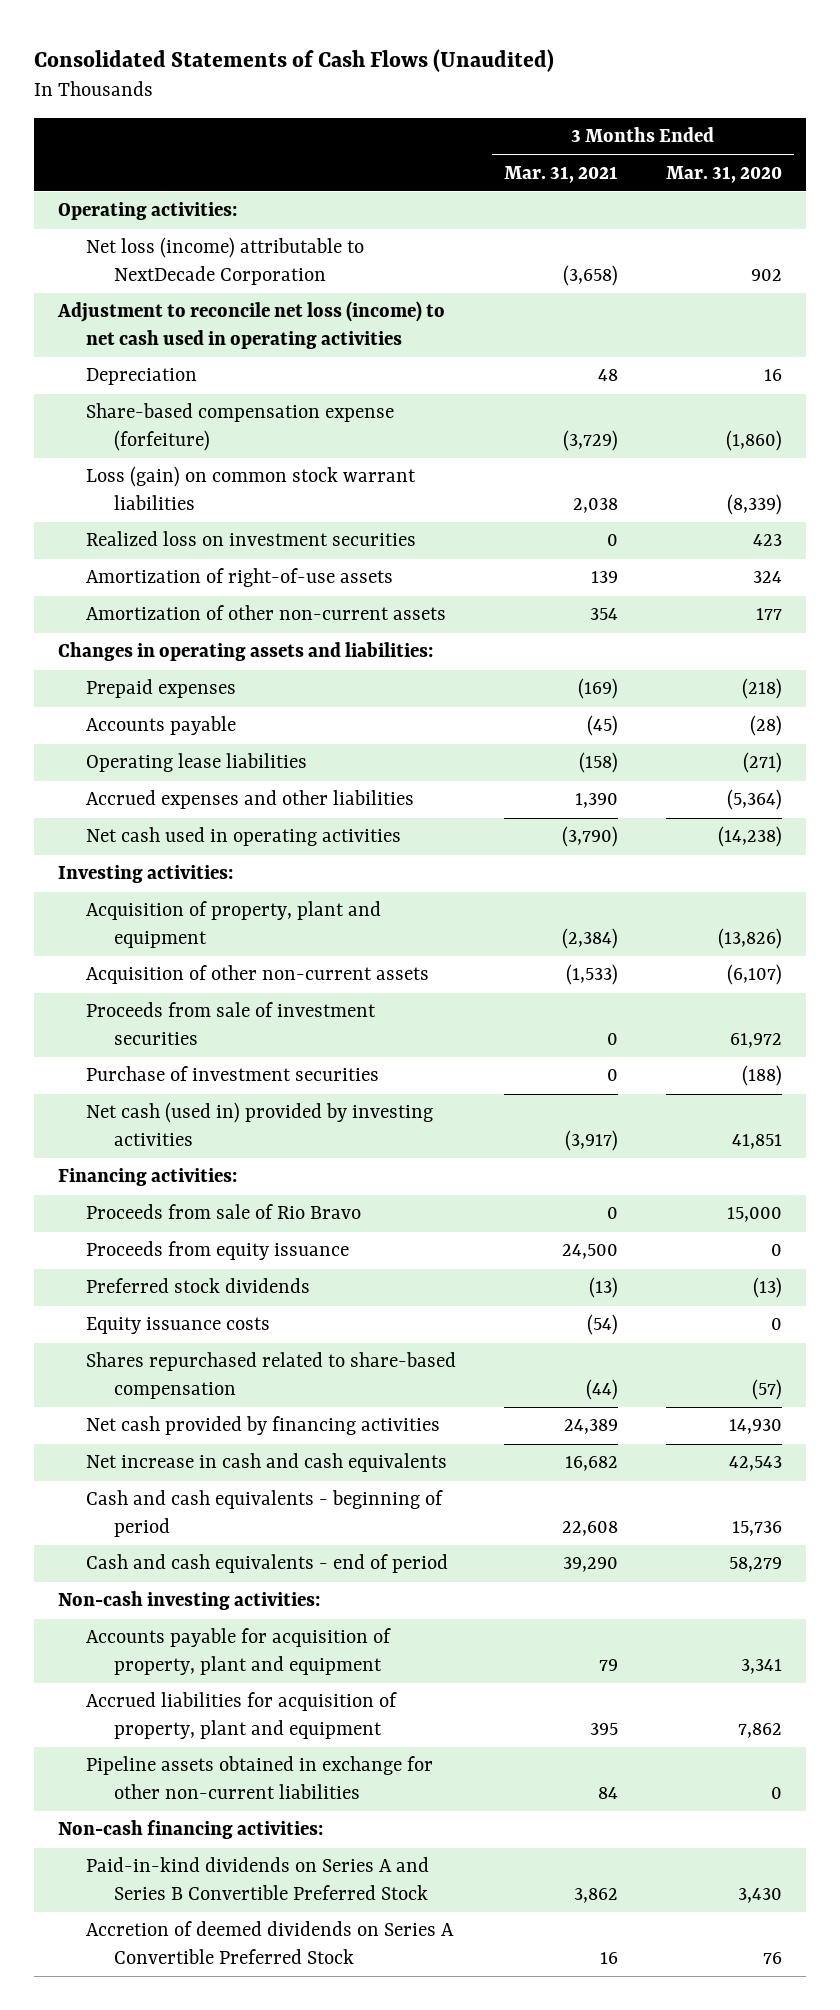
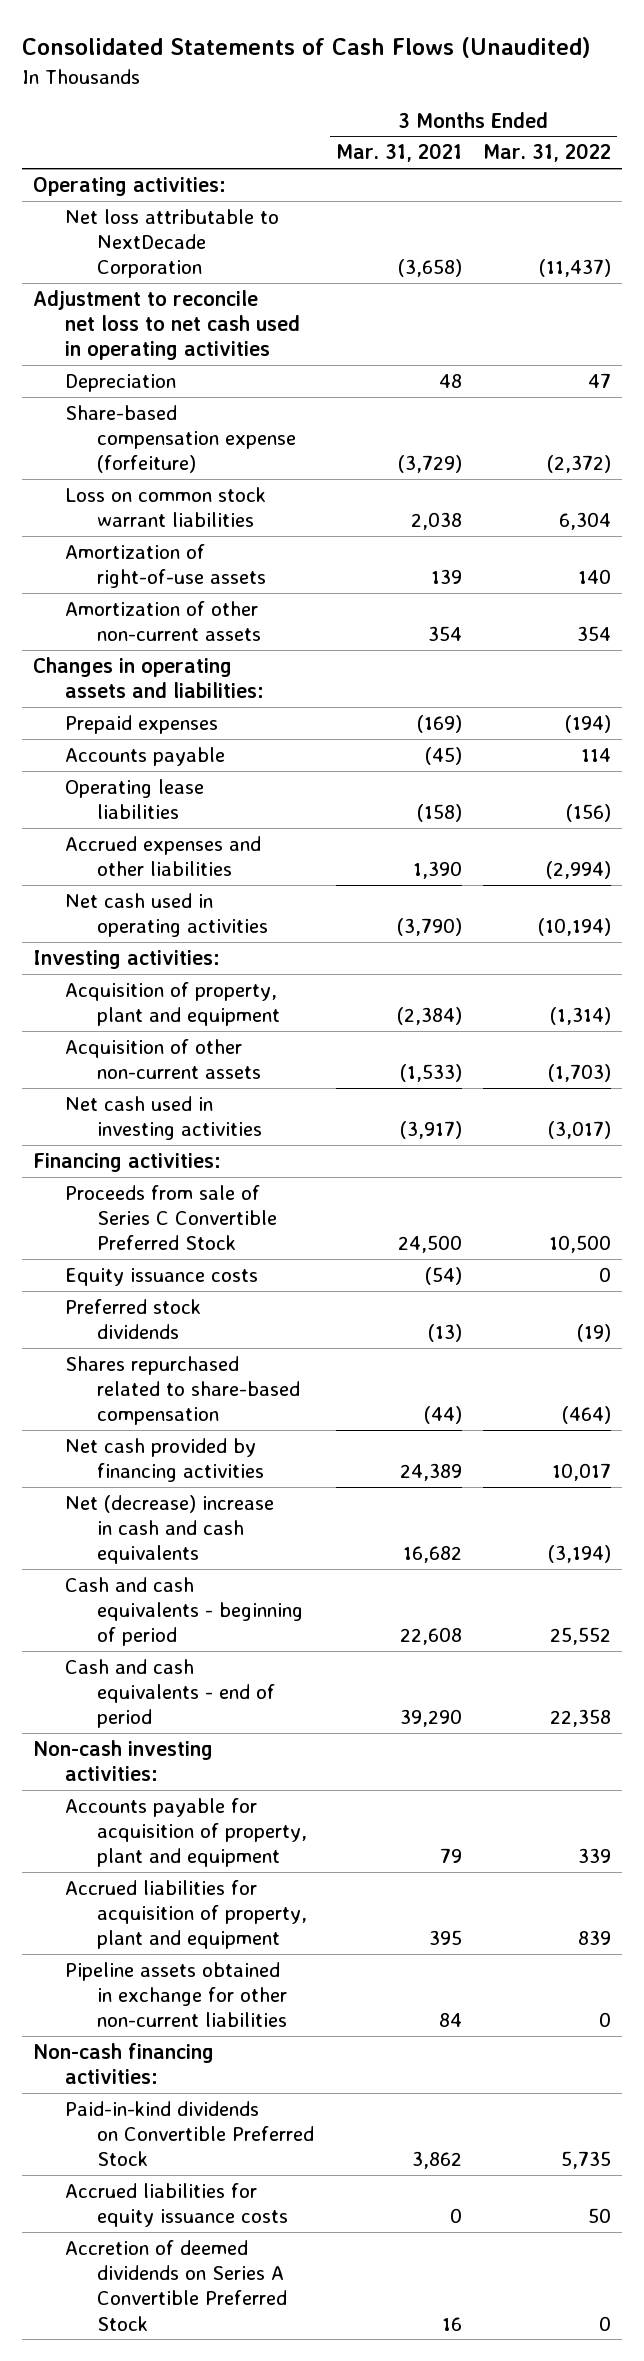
- | 3 Months Ended Mar. 31, 2021 | 3 Months Ended Mar. 31, 2020
+ | 3 Months Ended Mar. 31, 2021 | 3 Months Ended Mar. 31, 2022
- Net loss (income) attributable to NextDecade Corporation | (3,658) | 902
- Adjustment to reconcile net loss (income) to net cash used in operating activities
+ Net loss attributable to NextDecade Corporation | (3,658) | (11,437)
+ Adjustment to reconcile net loss to net cash used in operating activities
- Loss (gain) on common stock warrant liabilities | 2,038 | (8,339)
- Realized loss on investment securities | 0 | 423
+ Loss on common stock warrant liabilities | 2,038 | 6,304
- Proceeds from sale of investment securities | 0 | 61,972
- Purchase of investment securities | 0 | (188)
- Net cash (used in) provided by investing activities | (3,917) | 41,851
+ Net cash used in investing activities | (3,917) | (3,017)
- Proceeds from sale of Rio Bravo | 0 | 15,000
- Proceeds from equity issuance | 24,500 | 0
+ Proceeds from sale of Series C Convertible Preferred Stock | 24,500 | 10,500
moved down: Preferred stock dividends | (13) | (19)
- Net increase in cash and cash equivalents | 16,682 | 42,543
+ Net (decrease) increase in cash and cash equivalents | 16,682 | (3,194)
- Paid-in-kind dividends on Series A and Series B Convertible Preferred Stock | 3,862 | 3,430
+ Paid-in-kind dividends on Convertible Preferred Stock | 3,862 | 5,735
+ Accrued liabilities for equity issuance costs | 0 | 50

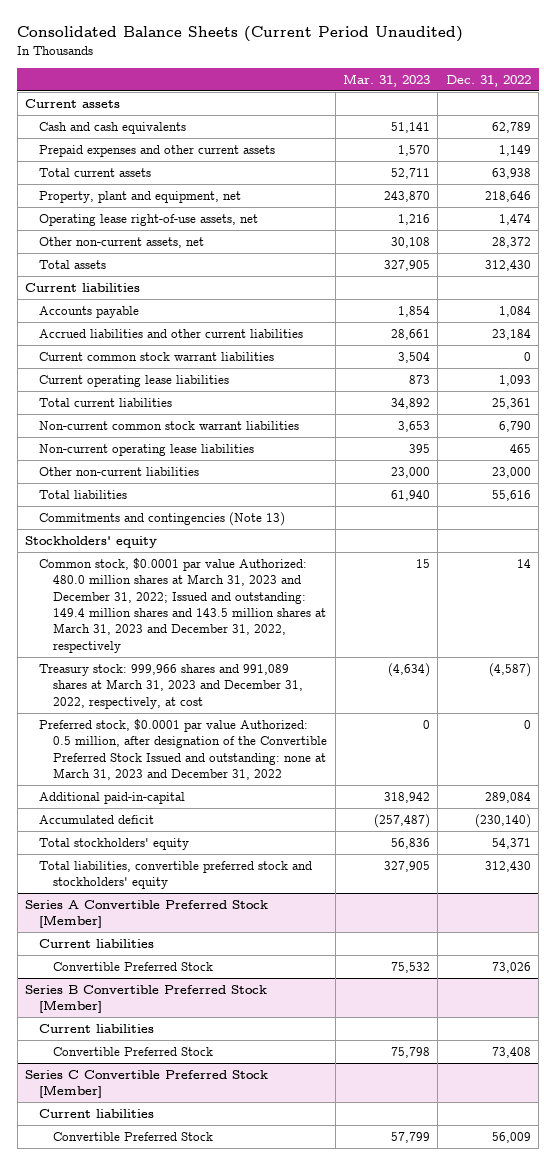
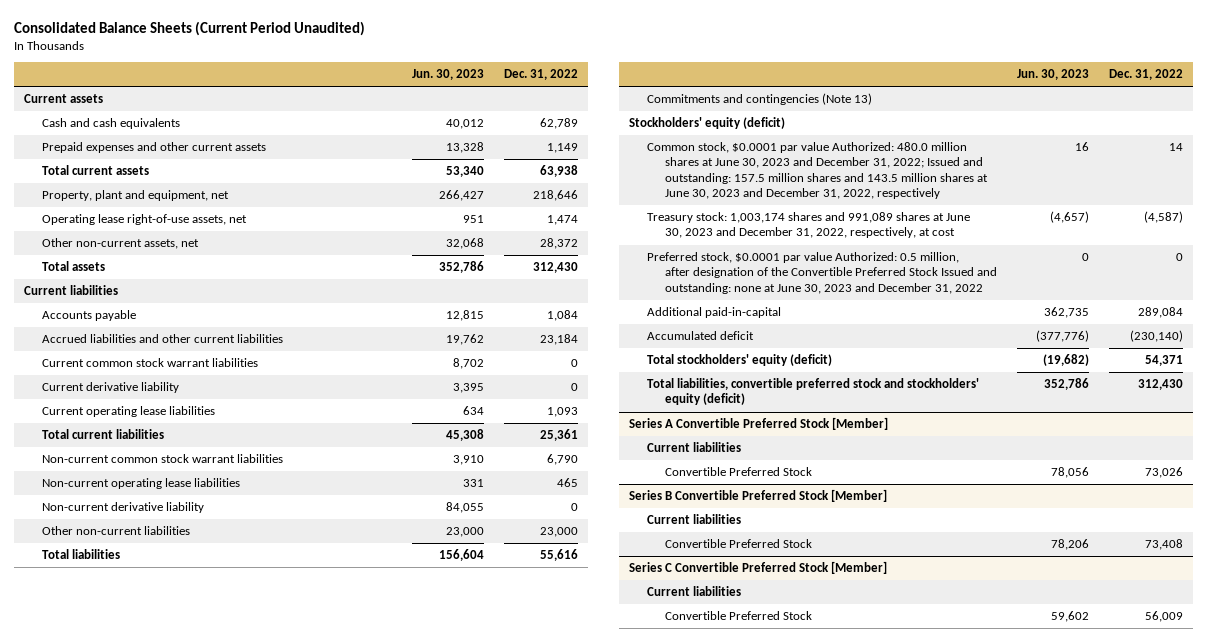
- | Mar. 31, 2023 | Dec. 31, 2022
+ | Jun. 30, 2023 | Dec. 31, 2022
+ Current derivative liability | 3,395 | 0
+ Non-current derivative liability | 84,055 | 0
- Stockholders' equity
- Common stock, $0.0001 par value Authorized: 480.0 million shares at March 31, 2023 and December 31, 2022; Issued and outstanding: 149.4 million shares and 143.5 million shares at March 31, 2023 and December 31, 2022, respectively | 15 | 14
- Treasury stock: 999,966 shares and 991,089 shares at March 31, 2023 and December 31, 2022, respectively, at cost | (4,634) | (4,587)
- Preferred stock, $0.0001 par value Authorized: 0.5 million, after designation of the Convertible Preferred Stock Issued and outstanding: none at March 31, 2023 and December 31, 2022 | 0 | 0
+ Stockholders' equity (deficit)
+ Common stock, $0.0001 par value Authorized: 480.0 million shares at June 30, 2023 and December 31, 2022; Issued and outstanding: 157.5 million shares and 143.5 million shares at June 30, 2023 and December 31, 2022, respectively | 16 | 14
+ Treasury stock: 1,003,174 shares and 991,089 shares at June 30, 2023 and December 31, 2022, respectively, at cost | (4,657) | (4,587)
+ Preferred stock, $0.0001 par value Authorized: 0.5 million, after designation of the Convertible Preferred Stock Issued and outstanding: none at June 30, 2023 and December 31, 2022 | 0 | 0
- Total stockholders' equity | 56,836 | 54,371
- Total liabilities, convertible preferred stock and stockholders' equity | 327,905 | 312,430
+ Total stockholders' equity (deficit) | (19,682) | 54,371
+ Total liabilities, convertible preferred stock and stockholders' equity (deficit) | 352,786 | 312,430

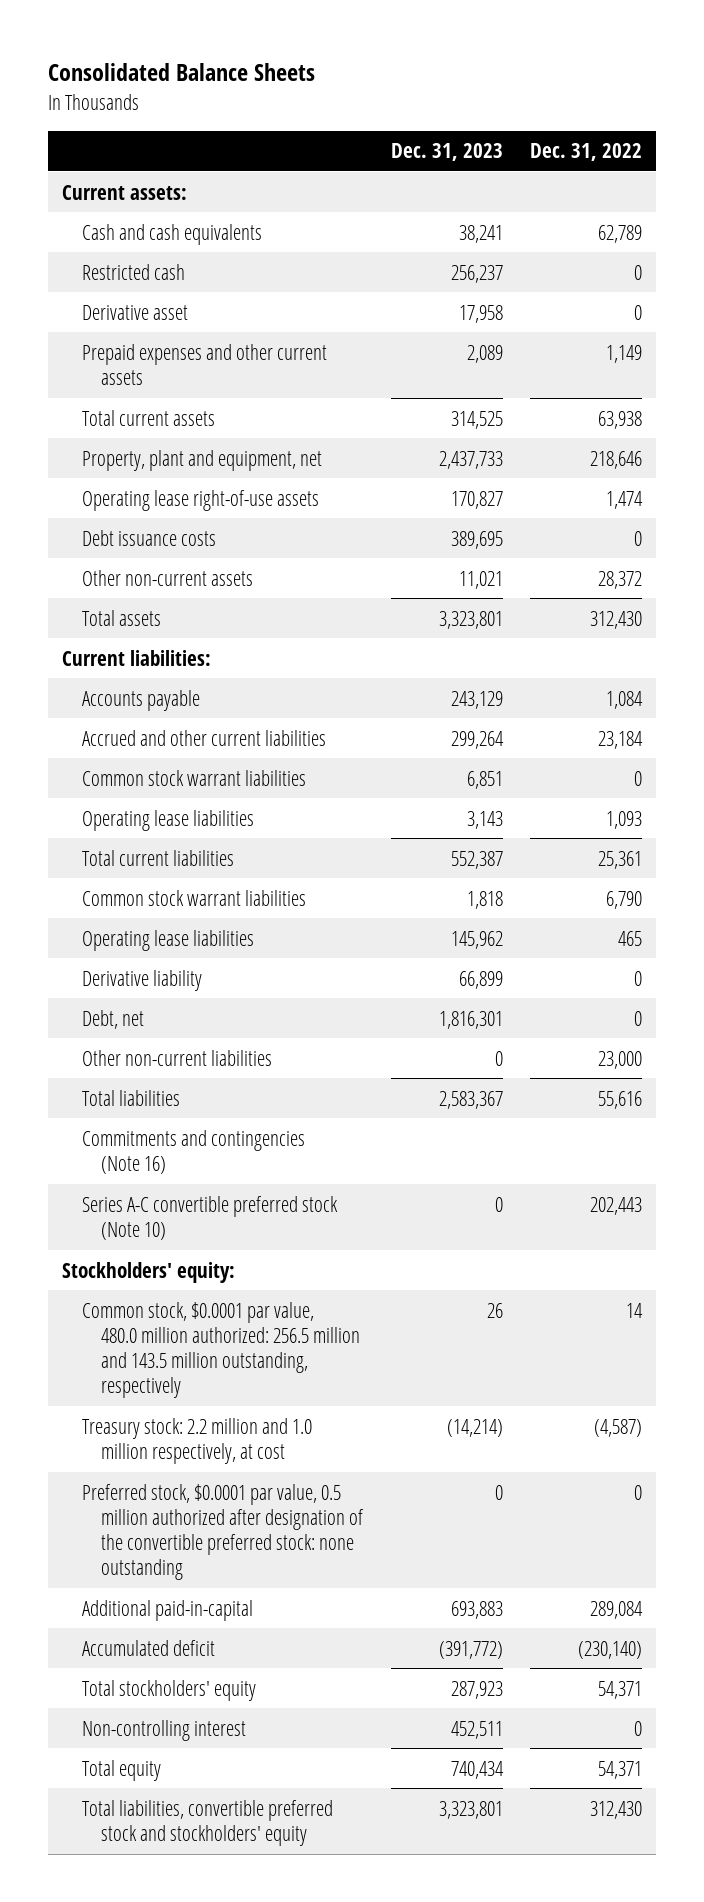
- Consolidated Balance Sheets (Current Period Unaudited)
+ Consolidated Balance Sheets
- | Jun. 30, 2023 | Dec. 31, 2022
+ | Dec. 31, 2023 | Dec. 31, 2022
- Current assets
+ Current assets:
+ Restricted cash | 256,237 | 0
+ Derivative asset | 17,958 | 0
- Operating lease right-of-use assets, net | 951 | 1,474
- Other non-current assets, net | 32,068 | 28,372
+ Operating lease right-of-use assets | 170,827 | 1,474
+ Debt issuance costs | 389,695 | 0
+ Other non-current assets | 11,021 | 28,372
- Current liabilities
+ Current liabilities:
- Accrued liabilities and other current liabilities | 19,762 | 23,184
- Current common stock warrant liabilities | 8,702 | 0
- Current derivative liability | 3,395 | 0
- Current operating lease liabilities | 634 | 1,093
+ Accrued and other current liabilities | 299,264 | 23,184
+ Common stock warrant liabilities | 6,851 | 0
+ Operating lease liabilities | 3,143 | 1,093
- Non-current common stock warrant liabilities | 3,910 | 6,790
- Non-current operating lease liabilities | 331 | 465
- Non-current derivative liability | 84,055 | 0
+ Common stock warrant liabilities | 1,818 | 6,790
+ Operating lease liabilities | 145,962 | 465
+ Derivative liability | 66,899 | 0
+ Debt, net | 1,816,301 | 0
- Commitments and contingencies (Note 13)
- Stockholders' equity (deficit)
- Common stock, $0.0001 par value Authorized: 480.0 million shares at June 30, 2023 and December 31, 2022; Issued and outstanding: 157.5 million shares and 143.5 million shares at June 30, 2023 and December 31, 2022, respectively | 16 | 14
- Treasury stock: 1,003,174 shares and 991,089 shares at June 30, 2023 and December 31, 2022, respectively, at cost | (4,657) | (4,587)
- Preferred stock, $0.0001 par value Authorized: 0.5 million, after designation of the Convertible Preferred Stock Issued and outstanding: none at June 30, 2023 and December 31, 2022 | 0 | 0
+ Commitments and contingencies (Note 16)
+ Series A-C convertible preferred stock (Note 10) | 0 | 202,443
+ Stockholders' equity:
+ Common stock, $0.0001 par value, 480.0 million authorized: 256.5 million and 143.5 million outstanding, respectively | 26 | 14
+ Treasury stock: 2.2 million and 1.0 million respectively, at cost | (14,214) | (4,587)
+ Preferred stock, $0.0001 par value, 0.5 million authorized after designation of the convertible preferred stock: none outstanding | 0 | 0
- Total stockholders' equity (deficit) | (19,682) | 54,371
- Total liabilities, convertible preferred stock and stockholders' equity (deficit) | 352,786 | 312,430
- Series A Convertible Preferred Stock [Member]
- Current liabilities
- Convertible Preferred Stock | 78,056 | 73,026
- Series B Convertible Preferred Stock [Member]
- Current liabilities
- Convertible Preferred Stock | 78,206 | 73,408
- Series C Convertible Preferred Stock [Member]
- Current liabilities
- Convertible Preferred Stock | 59,602 | 56,009
+ Total stockholders' equity | 287,923 | 54,371
+ Non-controlling interest | 452,511 | 0
+ Total equity | 740,434 | 54,371
+ Total liabilities, convertible preferred stock and stockholders' equity | 3,323,801 | 312,430

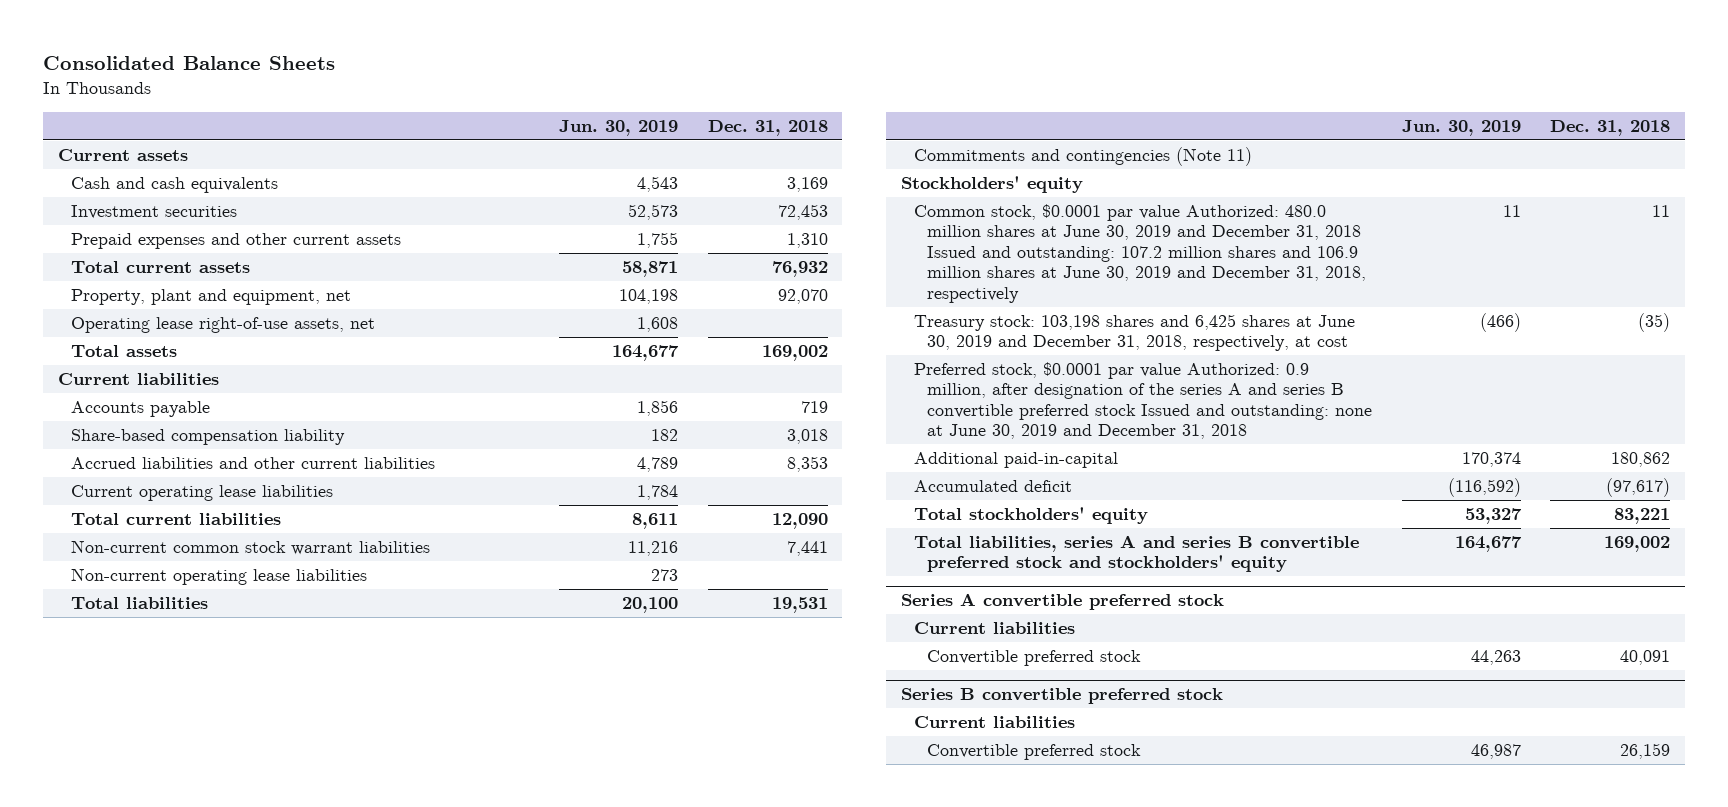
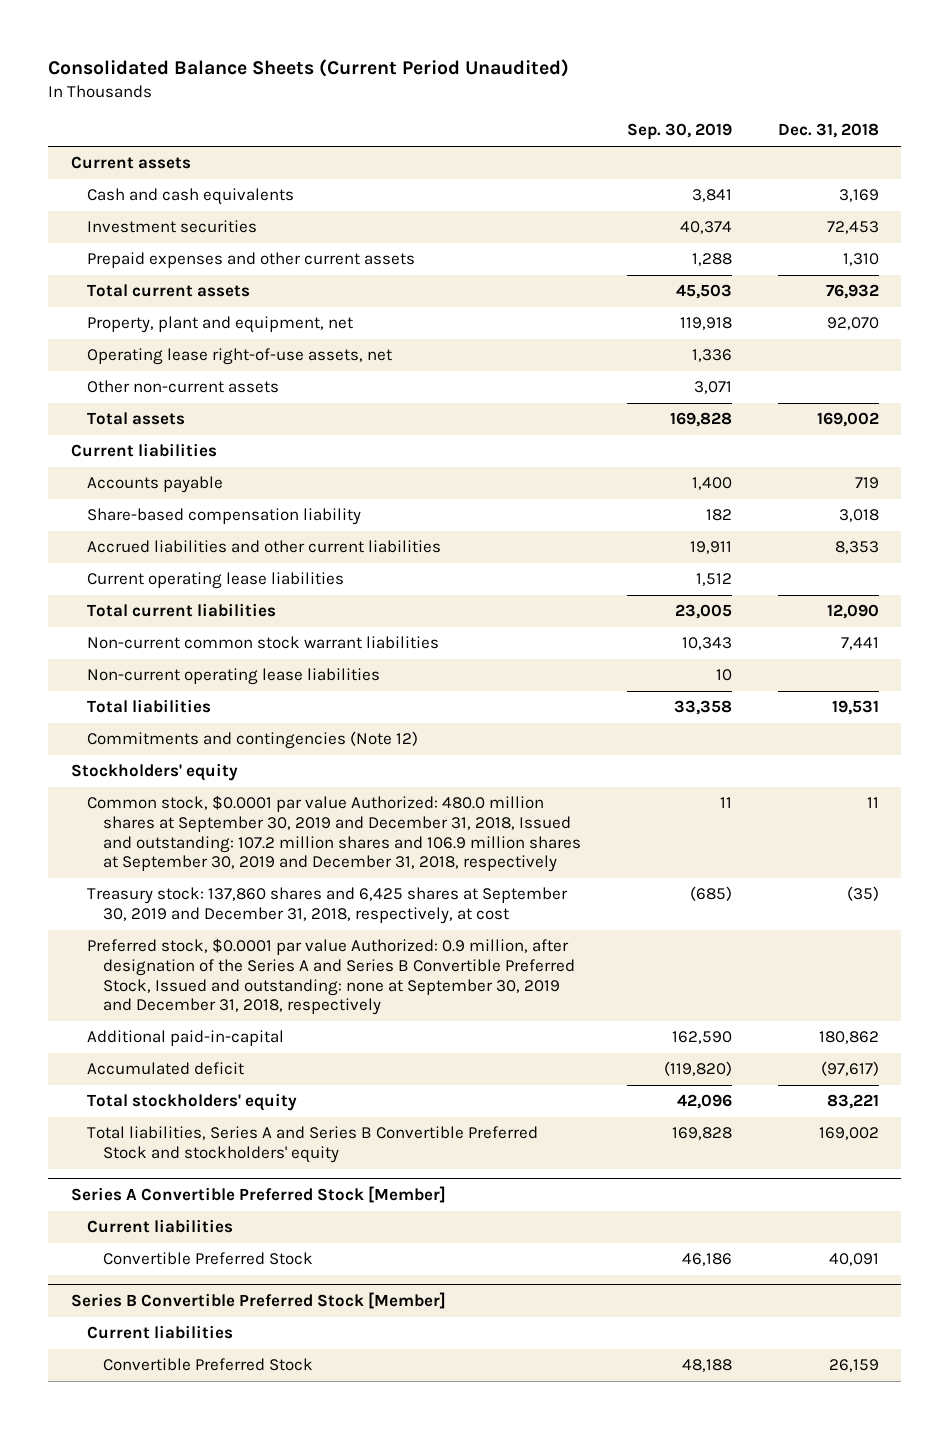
- Consolidated Balance Sheets
+ Consolidated Balance Sheets (Current Period Unaudited)
- | Jun. 30, 2019 | Dec. 31, 2018
+ | Sep. 30, 2019 | Dec. 31, 2018
+ Other non-current assets | 3,071 |
- Commitments and contingencies (Note 11)
+ Commitments and contingencies (Note 12)
- Common stock, $0.0001 par value Authorized: 480.0 million shares at June 30, 2019 and December 31, 2018 Issued and outstanding: 107.2 million shares and 106.9 million shares at June 30, 2019 and December 31, 2018, respectively | 11 | 11
- Treasury stock: 103,198 shares and 6,425 shares at June 30, 2019 and December 31, 2018, respectively, at cost | (466) | (35)
- Preferred stock, $0.0001 par value Authorized: 0.9 million, after designation of the series A and series B convertible preferred stock Issued and outstanding: none at June 30, 2019 and December 31, 2018
+ Common stock, $0.0001 par value Authorized: 480.0 million shares at September 30, 2019 and December 31, 2018, Issued and outstanding: 107.2 million shares and 106.9 million shares at September 30, 2019 and December 31, 2018, respectively | 11 | 11
+ Treasury stock: 137,860 shares and 6,425 shares at September 30, 2019 and December 31, 2018, respectively, at cost | (685) | (35)
+ Preferred stock, $0.0001 par value Authorized: 0.9 million, after designation of the Series A and Series B Convertible Preferred Stock, Issued and outstanding: none at September 30, 2019 and December 31, 2018, respectively
- Total liabilities, series A and series B convertible preferred stock and stockholders' equity | 164,677 | 169,002
- Series A convertible preferred stock
+ Total liabilities, Series A and Series B Convertible Preferred Stock and stockholders' equity | 169,828 | 169,002
+ Series A Convertible Preferred Stock [Member]
- Convertible preferred stock | 44,263 | 40,091
- Series B convertible preferred stock
+ Convertible Preferred Stock | 46,186 | 40,091
+ Series B Convertible Preferred Stock [Member]
- Convertible preferred stock | 46,987 | 26,159
+ Convertible Preferred Stock | 48,188 | 26,159

